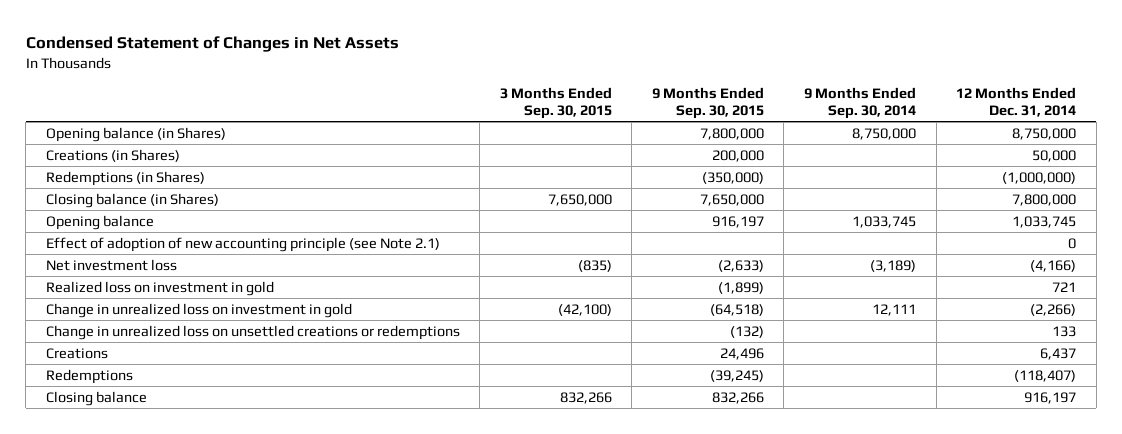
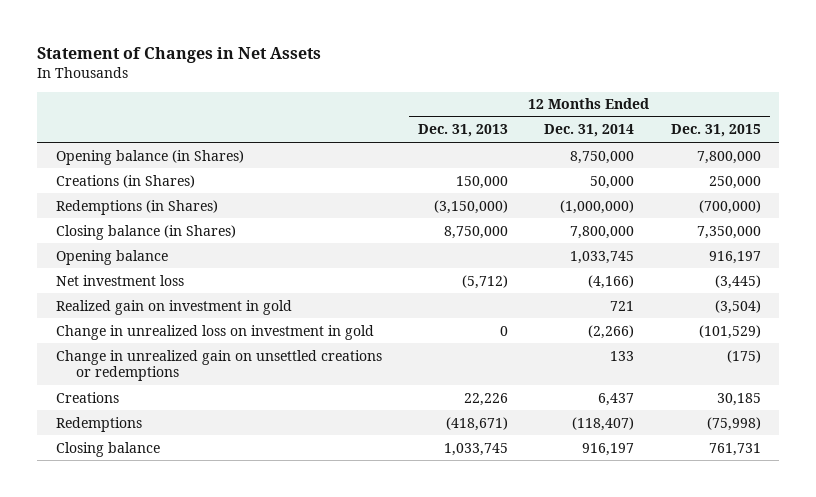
- Condensed Statement of Changes in Net Assets
+ Statement of Changes in Net Assets
- | 3 Months Ended Sep. 30, 2015 | 9 Months Ended Sep. 30, 2015 | 9 Months Ended Sep. 30, 2014 | 12 Months Ended Dec. 31, 2014
+ | 12 Months Ended Dec. 31, 2013 | 12 Months Ended Dec. 31, 2014 | 12 Months Ended Dec. 31, 2015
- Effect of adoption of new accounting principle (see Note 2.1) | | | | 0
- Realized loss on investment in gold | | (1,899) | | 721
+ Realized gain on investment in gold | | 721 | (3,504)
- Change in unrealized loss on unsettled creations or redemptions | | (132) | | 133
+ Change in unrealized gain on unsettled creations or redemptions | | 133 | (175)

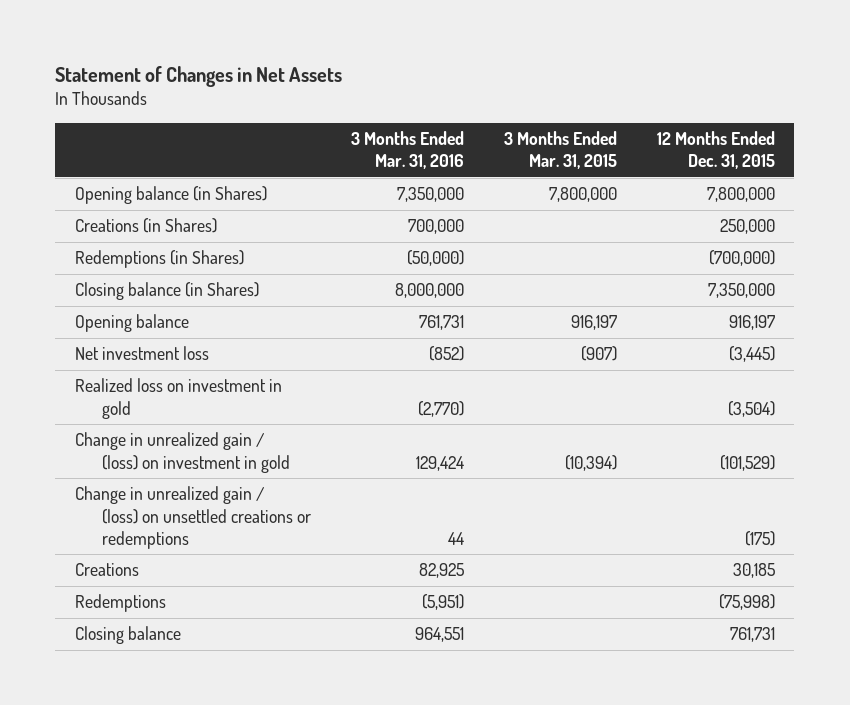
- | 12 Months Ended Dec. 31, 2013 | 12 Months Ended Dec. 31, 2014 | 12 Months Ended Dec. 31, 2015
+ | 3 Months Ended Mar. 31, 2016 | 3 Months Ended Mar. 31, 2015 | 12 Months Ended Dec. 31, 2015
- Realized gain on investment in gold | | 721 | (3,504)
- Change in unrealized loss on investment in gold | 0 | (2,266) | (101,529)
- Change in unrealized gain on unsettled creations or redemptions | | 133 | (175)
+ Realized loss on investment in gold | (2,770) | | (3,504)
+ Change in unrealized gain / (loss) on investment in gold | 129,424 | (10,394) | (101,529)
+ Change in unrealized gain / (loss) on unsettled creations or redemptions | 44 | | (175)

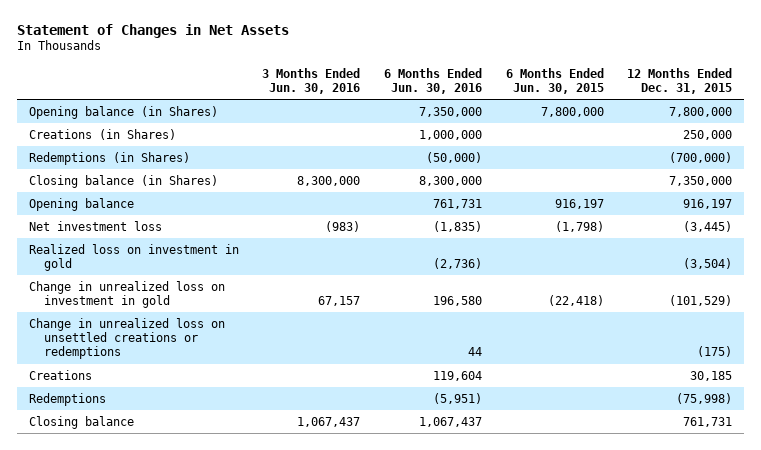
- | 3 Months Ended Mar. 31, 2016 | 3 Months Ended Mar. 31, 2015 | 12 Months Ended Dec. 31, 2015
+ | 3 Months Ended Jun. 30, 2016 | 6 Months Ended Jun. 30, 2016 | 6 Months Ended Jun. 30, 2015 | 12 Months Ended Dec. 31, 2015
- Change in unrealized gain / (loss) on investment in gold | 129,424 | (10,394) | (101,529)
- Change in unrealized gain / (loss) on unsettled creations or redemptions | 44 | | (175)
+ Change in unrealized loss on investment in gold | 67,157 | 196,580 | (22,418) | (101,529)
+ Change in unrealized loss on unsettled creations or redemptions | | 44 | | (175)

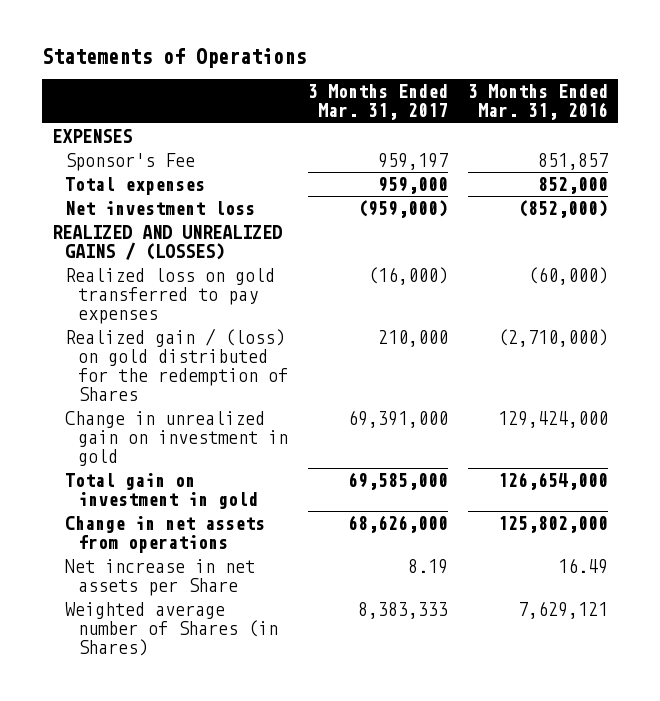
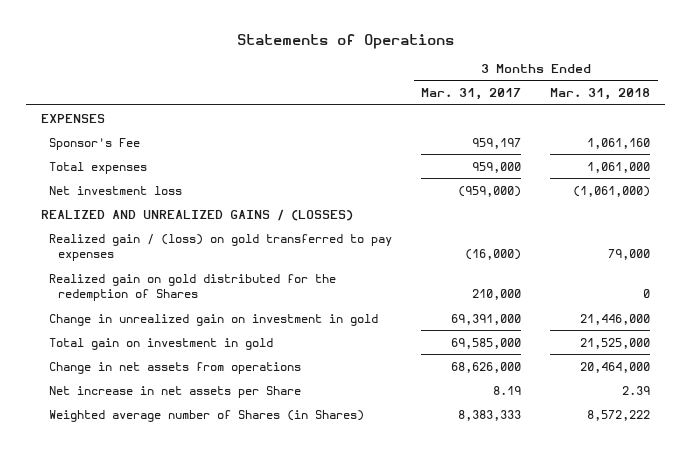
- | 3 Months Ended Mar. 31, 2017 | 3 Months Ended Mar. 31, 2016
+ | 3 Months Ended Mar. 31, 2017 | 3 Months Ended Mar. 31, 2018
- Realized loss on gold transferred to pay expenses | (16,000) | (60,000)
- Realized gain / (loss) on gold distributed for the redemption of Shares | 210,000 | (2,710,000)
+ Realized gain / (loss) on gold transferred to pay expenses | (16,000) | 79,000
+ Realized gain on gold distributed for the redemption of Shares | 210,000 | 0

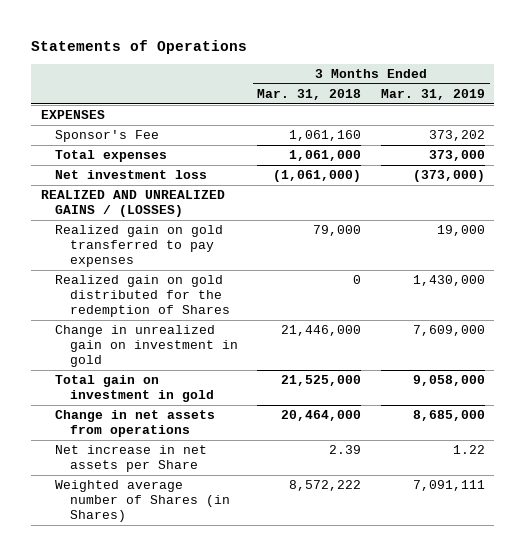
- | 3 Months Ended Mar. 31, 2017 | 3 Months Ended Mar. 31, 2018
+ | 3 Months Ended Mar. 31, 2018 | 3 Months Ended Mar. 31, 2019
- Realized gain / (loss) on gold transferred to pay expenses | (16,000) | 79,000
+ Realized gain on gold transferred to pay expenses | 79,000 | 19,000

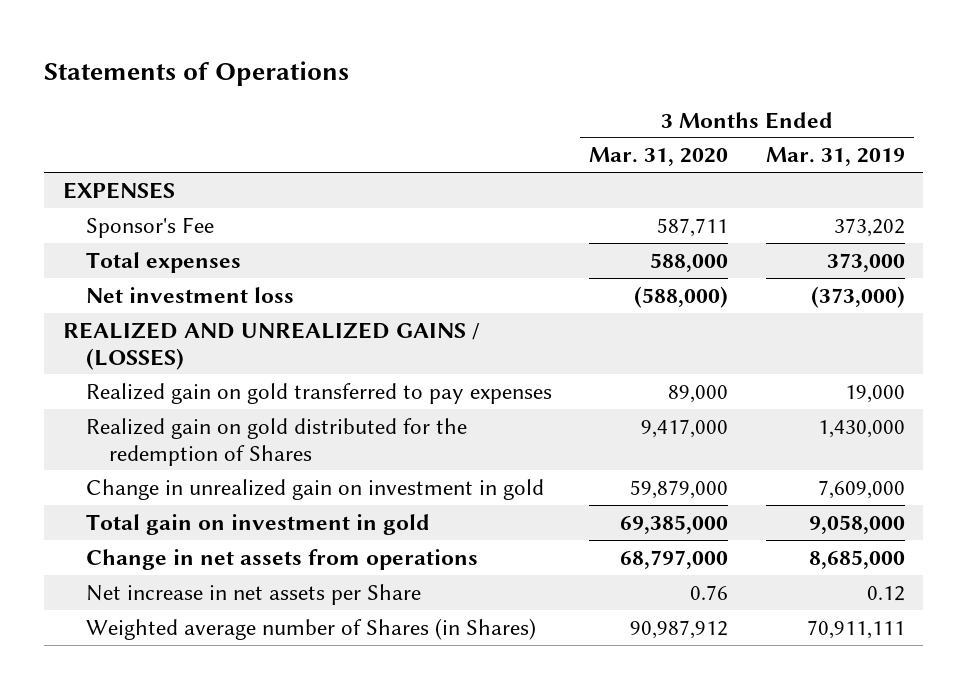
- | 3 Months Ended Mar. 31, 2018 | 3 Months Ended Mar. 31, 2019
+ | 3 Months Ended Mar. 31, 2020 | 3 Months Ended Mar. 31, 2019
- Net increase in net assets per Share | 2.39 | 1.22
- Weighted average number of Shares (in Shares) | 8,572,222 | 7,091,111
+ Net increase in net assets per Share | 0.76 | 0.12
+ Weighted average number of Shares (in Shares) | 90,987,912 | 70,911,111

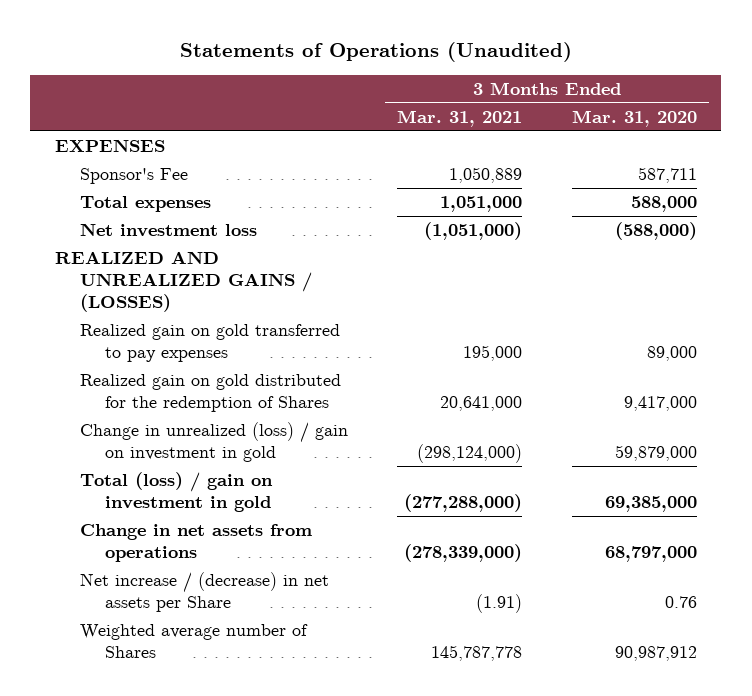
- Statements of Operations
+ Statements of Operations (Unaudited)
- | 3 Months Ended Mar. 31, 2020 | 3 Months Ended Mar. 31, 2019
+ | 3 Months Ended Mar. 31, 2021 | 3 Months Ended Mar. 31, 2020
- Change in unrealized gain on investment in gold | 59,879,000 | 7,609,000
- Total gain on investment in gold | 69,385,000 | 9,058,000
+ Change in unrealized (loss) / gain on investment in gold | (298,124,000) | 59,879,000
+ Total (loss) / gain on investment in gold | (277,288,000) | 69,385,000
- Net increase in net assets per Share | 0.76 | 0.12
- Weighted average number of Shares (in Shares) | 90,987,912 | 70,911,111
+ Net increase / (decrease) in net assets per Share | (1.91) | 0.76
+ Weighted average number of Shares | 145,787,778 | 90,987,912

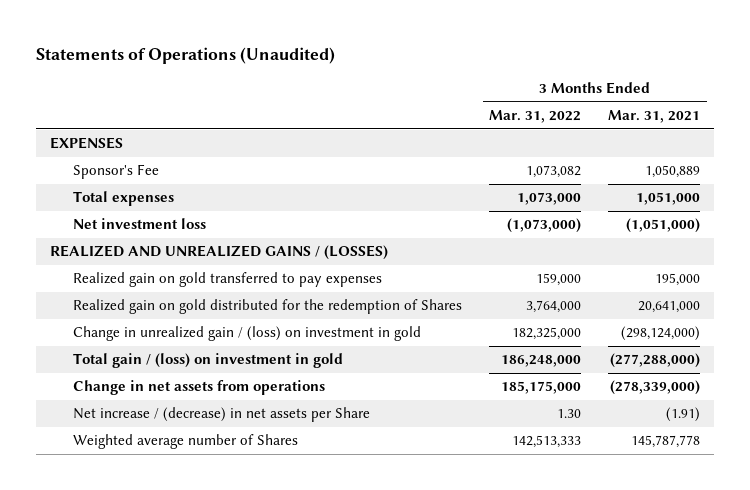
- | 3 Months Ended Mar. 31, 2021 | 3 Months Ended Mar. 31, 2020
+ | 3 Months Ended Mar. 31, 2022 | 3 Months Ended Mar. 31, 2021
- Change in unrealized (loss) / gain on investment in gold | (298,124,000) | 59,879,000
- Total (loss) / gain on investment in gold | (277,288,000) | 69,385,000
+ Change in unrealized gain / (loss) on investment in gold | 182,325,000 | (298,124,000)
+ Total gain / (loss) on investment in gold | 186,248,000 | (277,288,000)

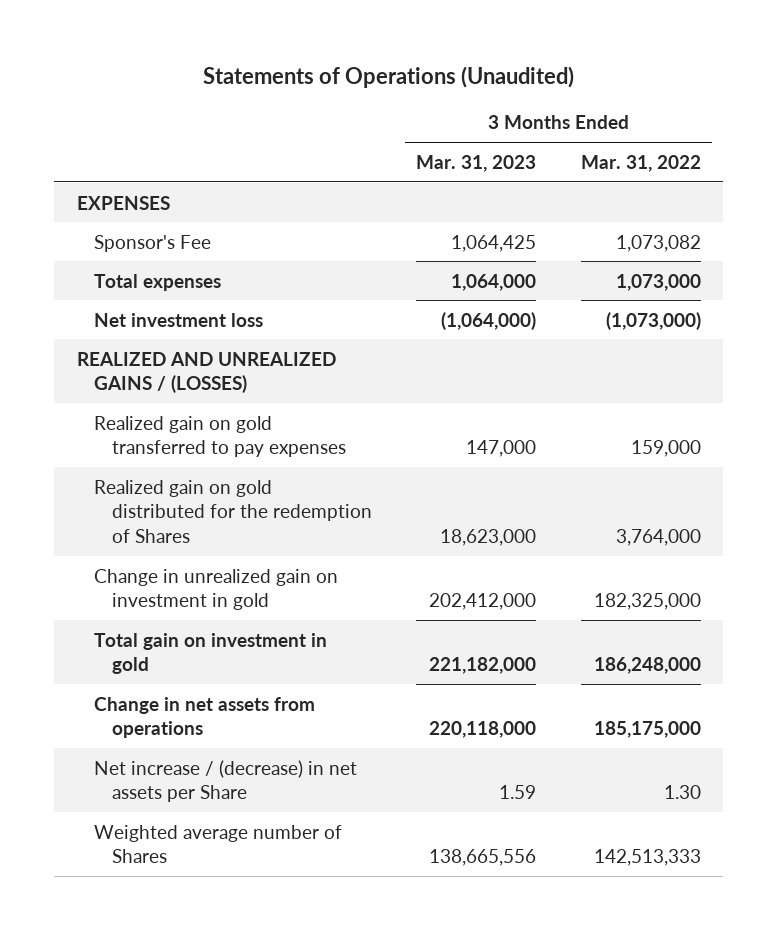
- | 3 Months Ended Mar. 31, 2022 | 3 Months Ended Mar. 31, 2021
+ | 3 Months Ended Mar. 31, 2023 | 3 Months Ended Mar. 31, 2022
- Change in unrealized gain / (loss) on investment in gold | 182,325,000 | (298,124,000)
- Total gain / (loss) on investment in gold | 186,248,000 | (277,288,000)
+ Change in unrealized gain on investment in gold | 202,412,000 | 182,325,000
+ Total gain on investment in gold | 221,182,000 | 186,248,000

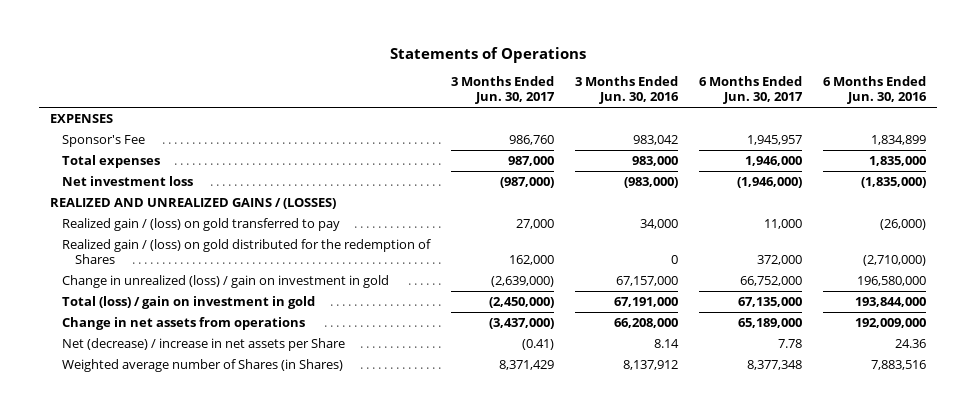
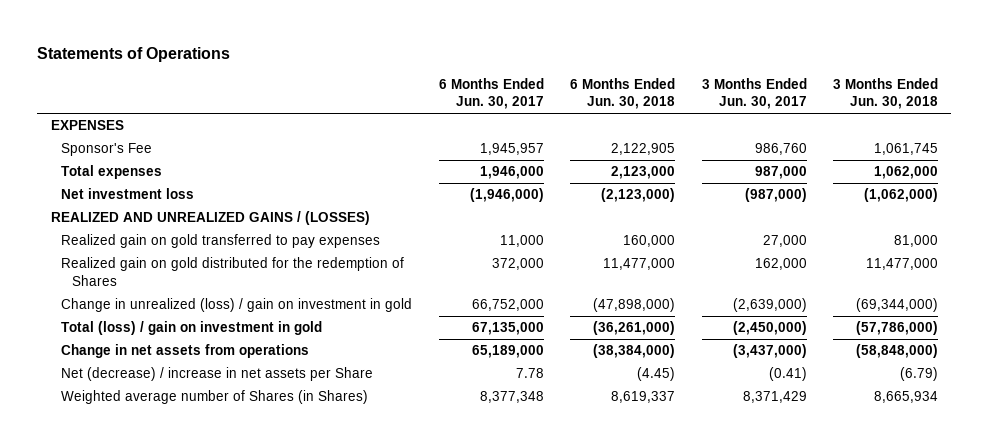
- | 3 Months Ended Jun. 30, 2017 | 3 Months Ended Jun. 30, 2016 | 6 Months Ended Jun. 30, 2017 | 6 Months Ended Jun. 30, 2016
+ | 6 Months Ended Jun. 30, 2017 | 6 Months Ended Jun. 30, 2018 | 3 Months Ended Jun. 30, 2017 | 3 Months Ended Jun. 30, 2018
- Realized gain / (loss) on gold transferred to pay | 27,000 | 34,000 | 11,000 | (26,000)
- Realized gain / (loss) on gold distributed for the redemption of Shares | 162,000 | 0 | 372,000 | (2,710,000)
+ Realized gain on gold transferred to pay expenses | 11,000 | 160,000 | 27,000 | 81,000
+ Realized gain on gold distributed for the redemption of Shares | 372,000 | 11,477,000 | 162,000 | 11,477,000

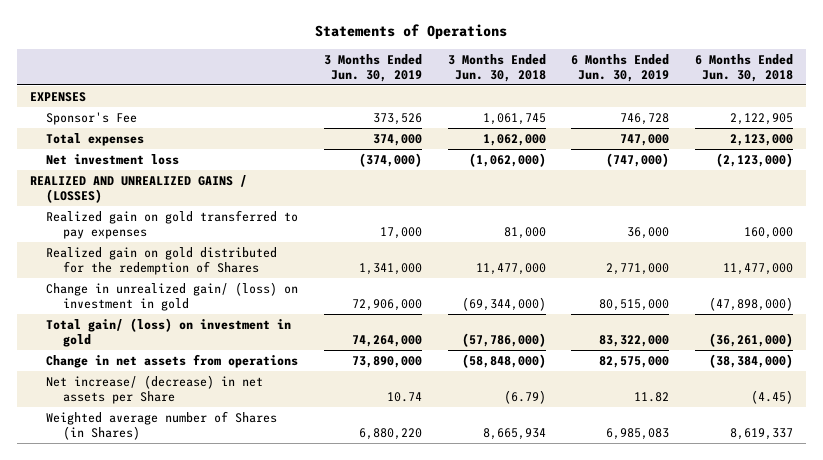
- | 6 Months Ended Jun. 30, 2017 | 6 Months Ended Jun. 30, 2018 | 3 Months Ended Jun. 30, 2017 | 3 Months Ended Jun. 30, 2018
+ | 3 Months Ended Jun. 30, 2019 | 3 Months Ended Jun. 30, 2018 | 6 Months Ended Jun. 30, 2019 | 6 Months Ended Jun. 30, 2018
- Change in unrealized (loss) / gain on investment in gold | 66,752,000 | (47,898,000) | (2,639,000) | (69,344,000)
- Total (loss) / gain on investment in gold | 67,135,000 | (36,261,000) | (2,450,000) | (57,786,000)
+ Change in unrealized gain/ (loss) on investment in gold | 72,906,000 | (69,344,000) | 80,515,000 | (47,898,000)
+ Total gain/ (loss) on investment in gold | 74,264,000 | (57,786,000) | 83,322,000 | (36,261,000)
- Net (decrease) / increase in net assets per Share | 7.78 | (4.45) | (0.41) | (6.79)
+ Net increase/ (decrease) in net assets per Share | 10.74 | (6.79) | 11.82 | (4.45)

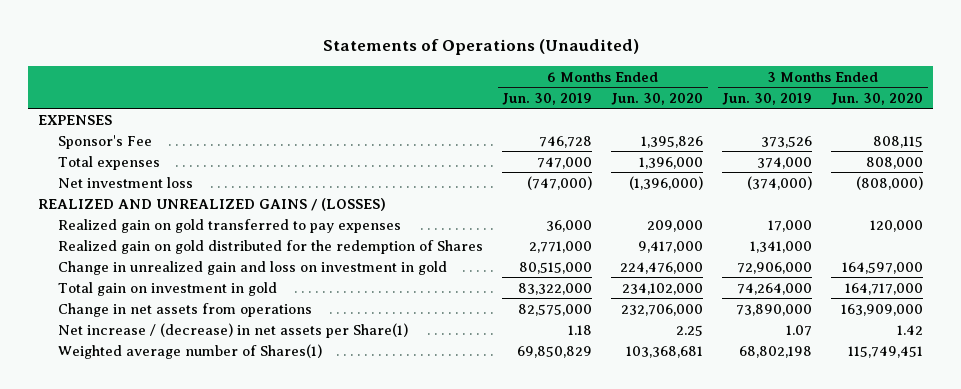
- Statements of Operations
+ Statements of Operations (Unaudited)
- | 3 Months Ended Jun. 30, 2019 | 3 Months Ended Jun. 30, 2018 | 6 Months Ended Jun. 30, 2019 | 6 Months Ended Jun. 30, 2018
+ | 6 Months Ended Jun. 30, 2019 | 6 Months Ended Jun. 30, 2020 | 3 Months Ended Jun. 30, 2019 | 3 Months Ended Jun. 30, 2020
- Change in unrealized gain/ (loss) on investment in gold | 72,906,000 | (69,344,000) | 80,515,000 | (47,898,000)
- Total gain/ (loss) on investment in gold | 74,264,000 | (57,786,000) | 83,322,000 | (36,261,000)
+ Change in unrealized gain and loss on investment in gold | 80,515,000 | 224,476,000 | 72,906,000 | 164,597,000
+ Total gain on investment in gold | 83,322,000 | 234,102,000 | 74,264,000 | 164,717,000
- Net increase/ (decrease) in net assets per Share | 10.74 | (6.79) | 11.82 | (4.45)
- Weighted average number of Shares (in Shares) | 6,880,220 | 8,665,934 | 6,985,083 | 8,619,337
+ Net increase / (decrease) in net assets per Share(1) | 1.18 | 2.25 | 1.07 | 1.42
+ Weighted average number of Shares(1) | 69,850,829 | 103,368,681 | 68,802,198 | 115,749,451

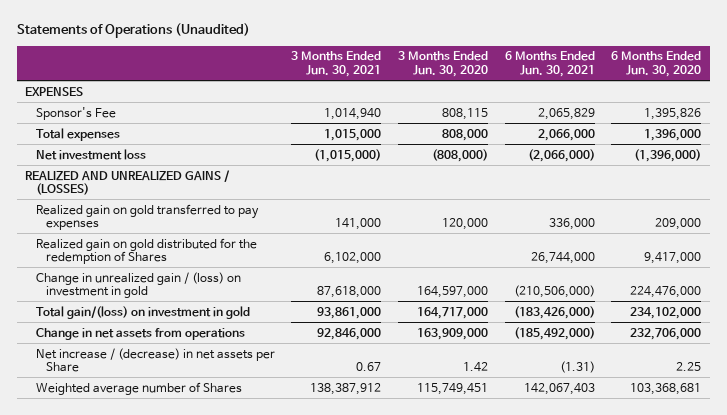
- | 6 Months Ended Jun. 30, 2019 | 6 Months Ended Jun. 30, 2020 | 3 Months Ended Jun. 30, 2019 | 3 Months Ended Jun. 30, 2020
+ | 3 Months Ended Jun. 30, 2021 | 3 Months Ended Jun. 30, 2020 | 6 Months Ended Jun. 30, 2021 | 6 Months Ended Jun. 30, 2020
- Change in unrealized gain and loss on investment in gold | 80,515,000 | 224,476,000 | 72,906,000 | 164,597,000
- Total gain on investment in gold | 83,322,000 | 234,102,000 | 74,264,000 | 164,717,000
+ Change in unrealized gain / (loss) on investment in gold | 87,618,000 | 164,597,000 | (210,506,000) | 224,476,000
+ Total gain/(loss) on investment in gold | 93,861,000 | 164,717,000 | (183,426,000) | 234,102,000
- Net increase / (decrease) in net assets per Share(1) | 1.18 | 2.25 | 1.07 | 1.42
- Weighted average number of Shares(1) | 69,850,829 | 103,368,681 | 68,802,198 | 115,749,451
+ Net increase / (decrease) in net assets per Share | 0.67 | 1.42 | (1.31) | 2.25
+ Weighted average number of Shares | 138,387,912 | 115,749,451 | 142,067,403 | 103,368,681

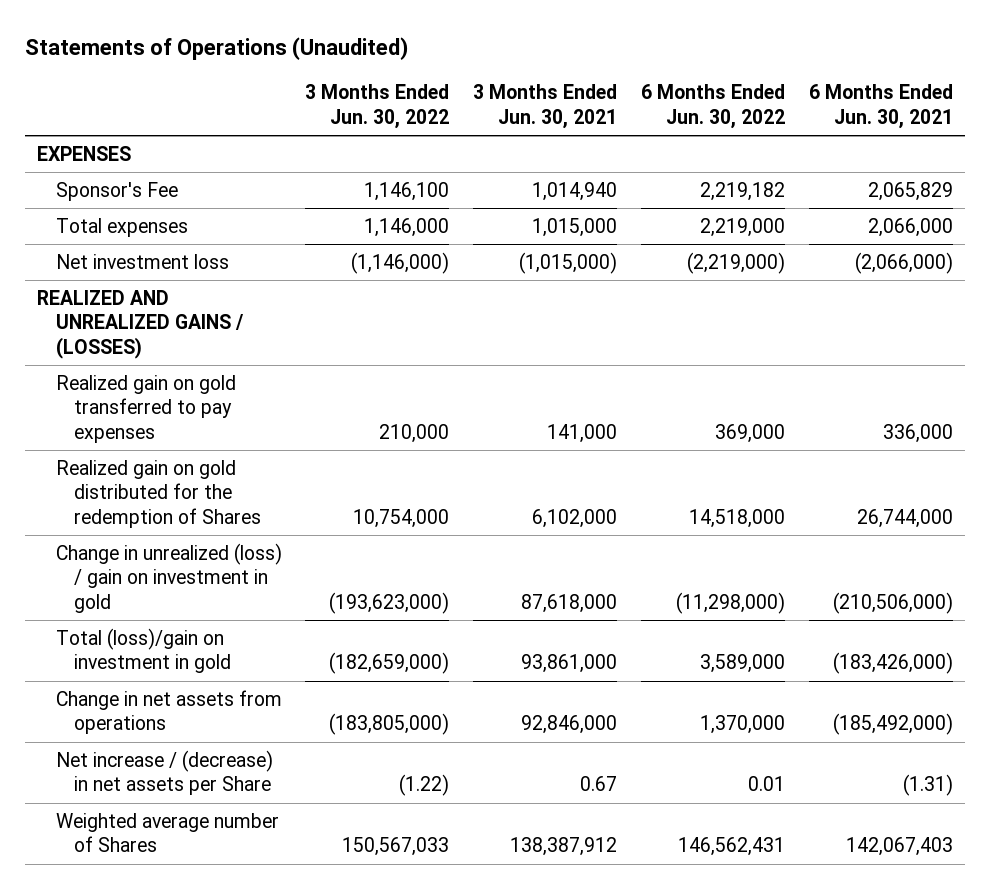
- | 3 Months Ended Jun. 30, 2021 | 3 Months Ended Jun. 30, 2020 | 6 Months Ended Jun. 30, 2021 | 6 Months Ended Jun. 30, 2020
+ | 3 Months Ended Jun. 30, 2022 | 3 Months Ended Jun. 30, 2021 | 6 Months Ended Jun. 30, 2022 | 6 Months Ended Jun. 30, 2021
- Change in unrealized gain / (loss) on investment in gold | 87,618,000 | 164,597,000 | (210,506,000) | 224,476,000
- Total gain/(loss) on investment in gold | 93,861,000 | 164,717,000 | (183,426,000) | 234,102,000
+ Change in unrealized (loss) / gain on investment in gold | (193,623,000) | 87,618,000 | (11,298,000) | (210,506,000)
+ Total (loss)/gain on investment in gold | (182,659,000) | 93,861,000 | 3,589,000 | (183,426,000)

